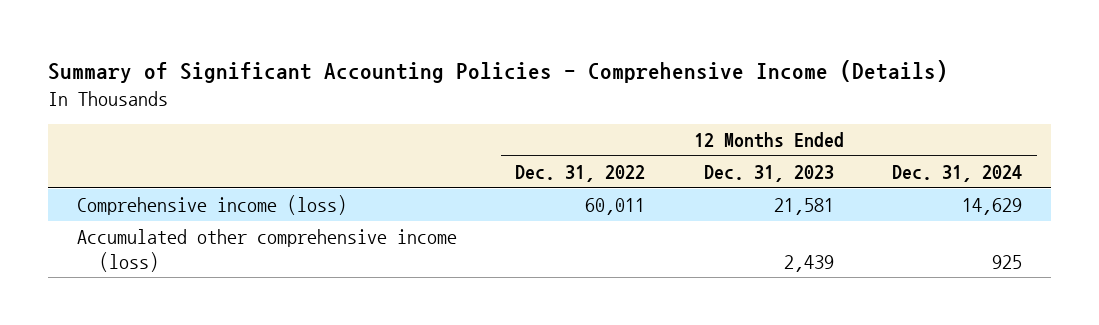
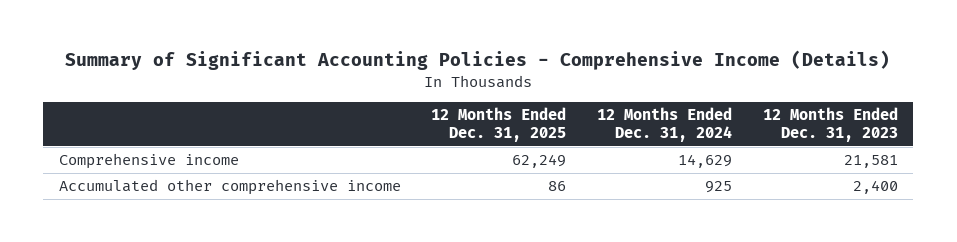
- | 12 Months Ended Dec. 31, 2022 | 12 Months Ended Dec. 31, 2023 | 12 Months Ended Dec. 31, 2024
+ | 12 Months Ended Dec. 31, 2025 | 12 Months Ended Dec. 31, 2024 | 12 Months Ended Dec. 31, 2023
- Comprehensive income (loss) | 60,011 | 21,581 | 14,629
- Accumulated other comprehensive income (loss) | | 2,439 | 925
+ Comprehensive income | 62,249 | 14,629 | 21,581
+ Accumulated other comprehensive income | 86 | 925 | 2,400

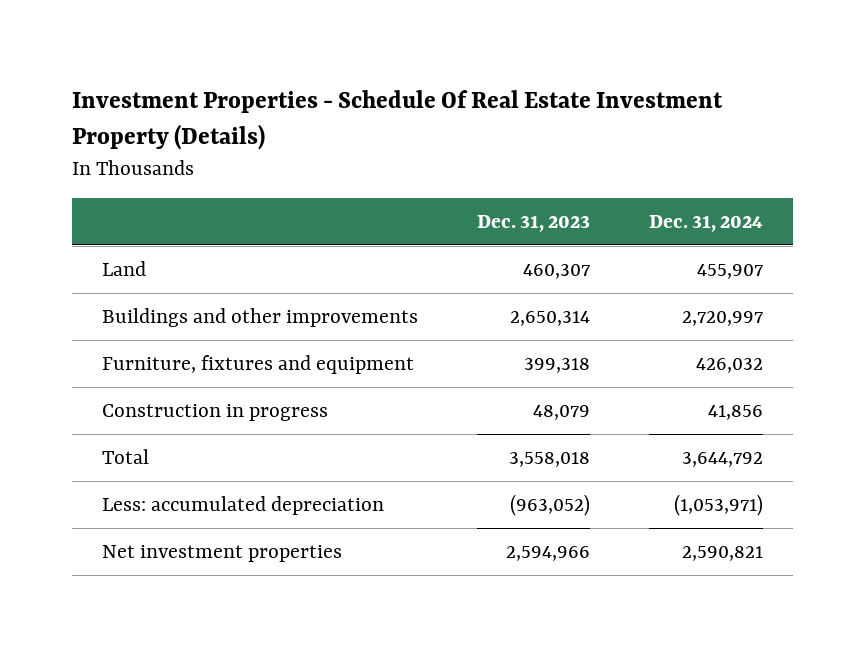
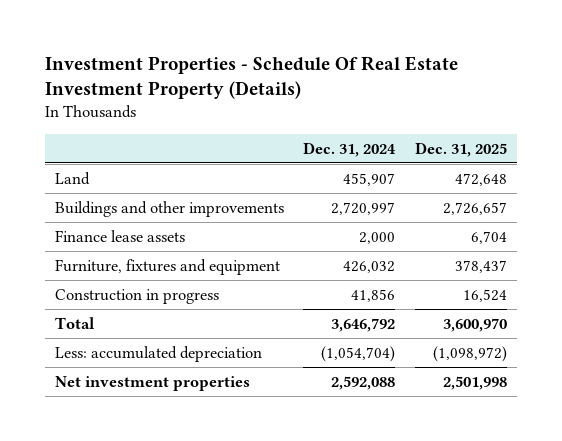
- | Dec. 31, 2023 | Dec. 31, 2024
+ | Dec. 31, 2024 | Dec. 31, 2025
+ Finance lease assets | 2,000 | 6,704
- Total | 3,558,018 | 3,644,792
- Less: accumulated depreciation | (963,052) | (1,053,971)
- Net investment properties | 2,594,966 | 2,590,821
+ Total | 3,646,792 | 3,600,970
+ Less: accumulated depreciation | (1,054,704) | (1,098,972)
+ Net investment properties | 2,592,088 | 2,501,998

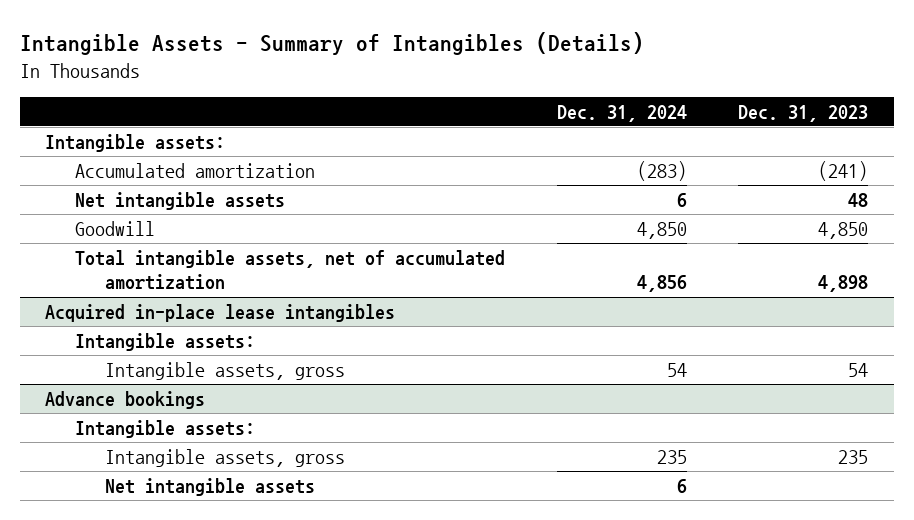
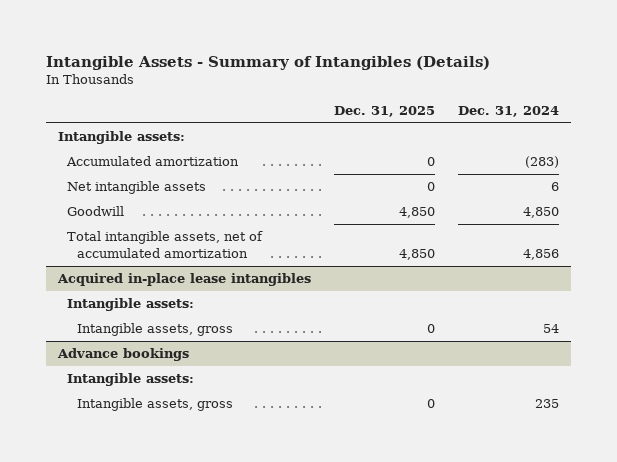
- | Dec. 31, 2024 | Dec. 31, 2023
+ | Dec. 31, 2025 | Dec. 31, 2024
@ Advance bookings
- Net intangible assets | 6 |

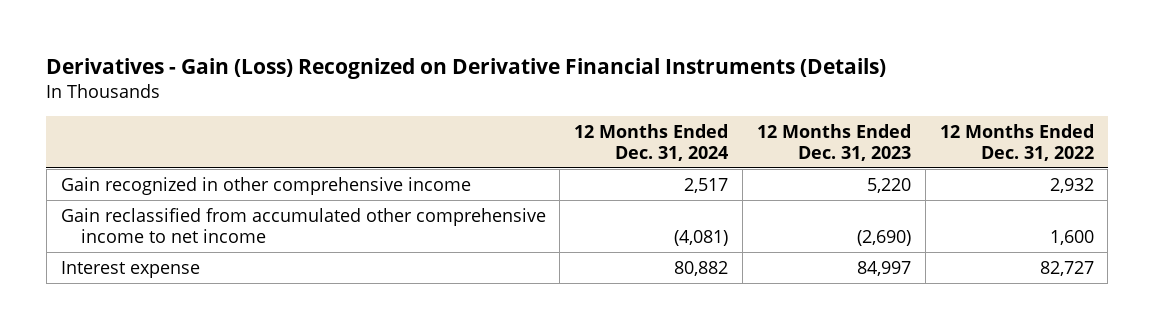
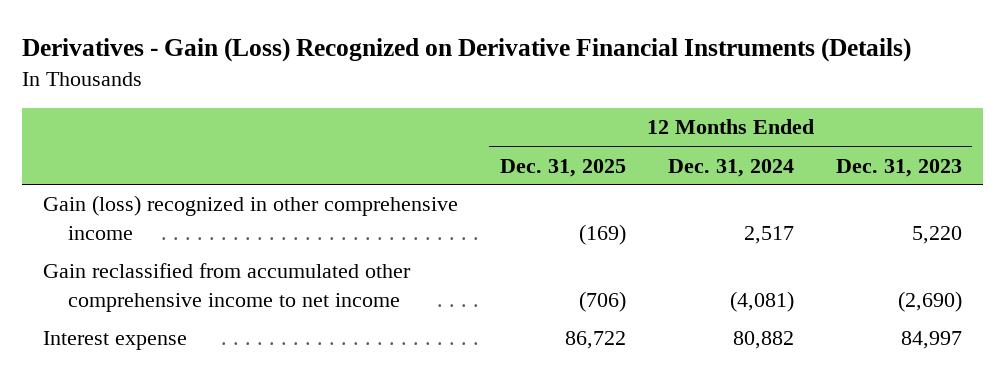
- | 12 Months Ended Dec. 31, 2024 | 12 Months Ended Dec. 31, 2023 | 12 Months Ended Dec. 31, 2022
+ | 12 Months Ended Dec. 31, 2025 | 12 Months Ended Dec. 31, 2024 | 12 Months Ended Dec. 31, 2023
- Gain recognized in other comprehensive income | 2,517 | 5,220 | 2,932
+ Gain (loss) recognized in other comprehensive income | (169) | 2,517 | 5,220

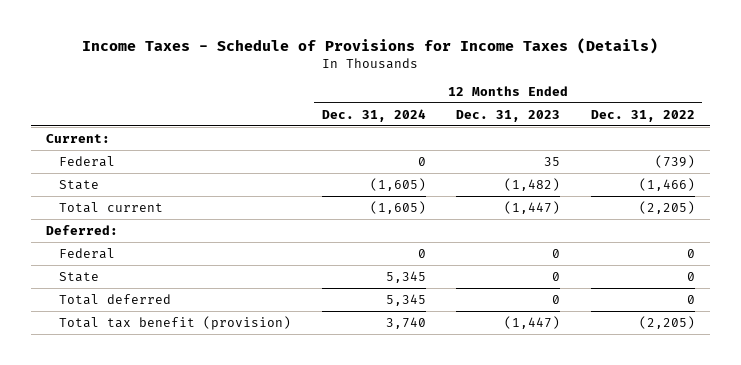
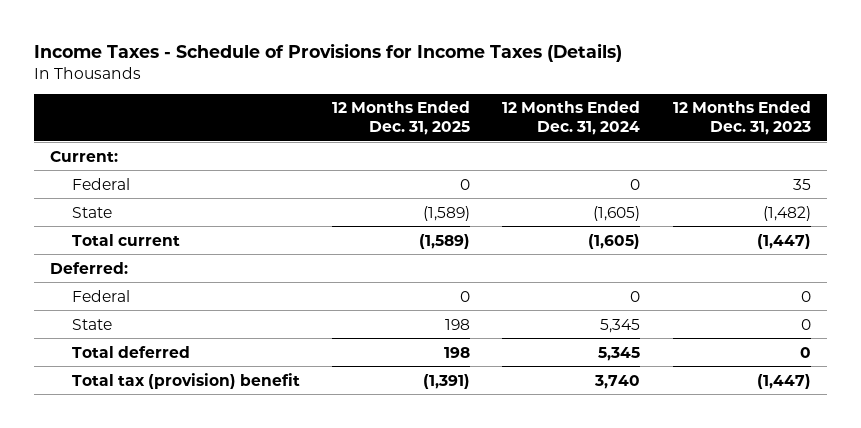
- | 12 Months Ended Dec. 31, 2024 | 12 Months Ended Dec. 31, 2023 | 12 Months Ended Dec. 31, 2022
+ | 12 Months Ended Dec. 31, 2025 | 12 Months Ended Dec. 31, 2024 | 12 Months Ended Dec. 31, 2023
- Total tax benefit (provision) | 3,740 | (1,447) | (2,205)
+ Total tax (provision) benefit | (1,391) | 3,740 | (1,447)

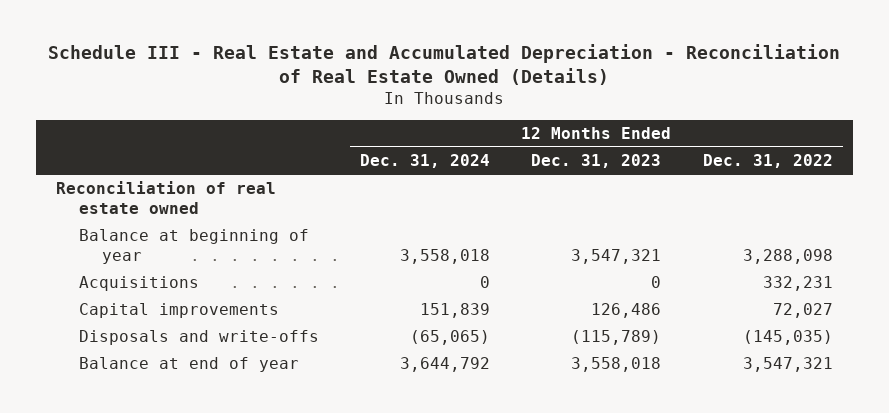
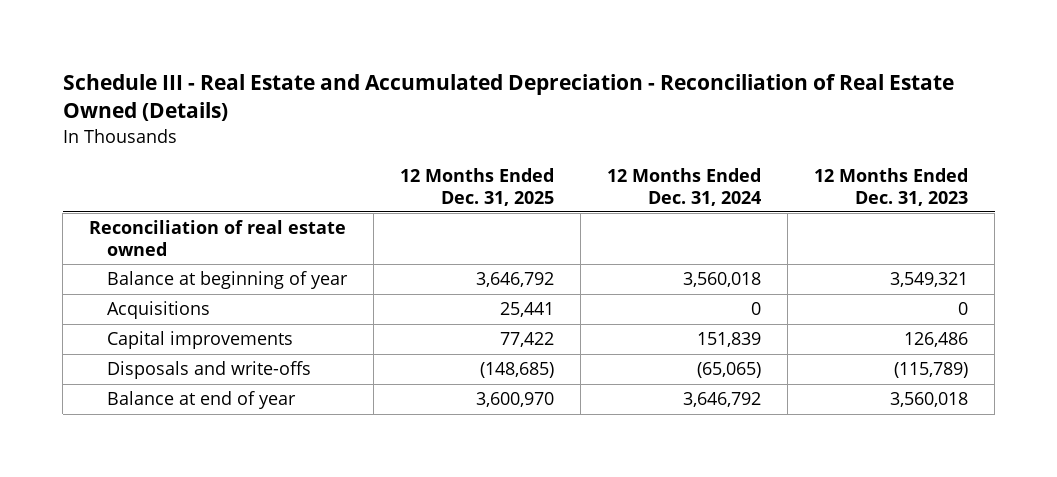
- | 12 Months Ended Dec. 31, 2024 | 12 Months Ended Dec. 31, 2023 | 12 Months Ended Dec. 31, 2022
+ | 12 Months Ended Dec. 31, 2025 | 12 Months Ended Dec. 31, 2024 | 12 Months Ended Dec. 31, 2023
- Balance at beginning of year | 3,558,018 | 3,547,321 | 3,288,098
+ Balance at beginning of year | 3,646,792 | 3,560,018 | 3,549,321
- Balance at end of year | 3,644,792 | 3,558,018 | 3,547,321
+ Balance at end of year | 3,600,970 | 3,646,792 | 3,560,018

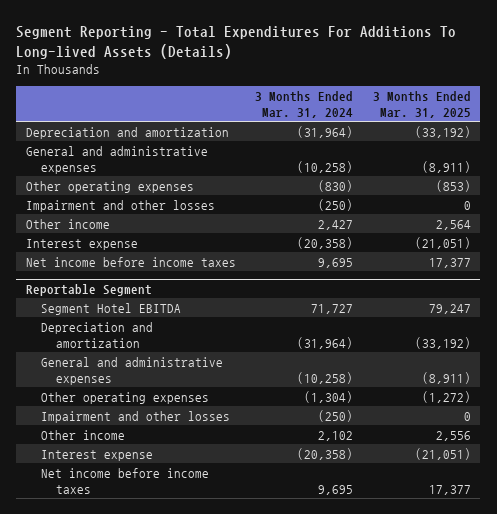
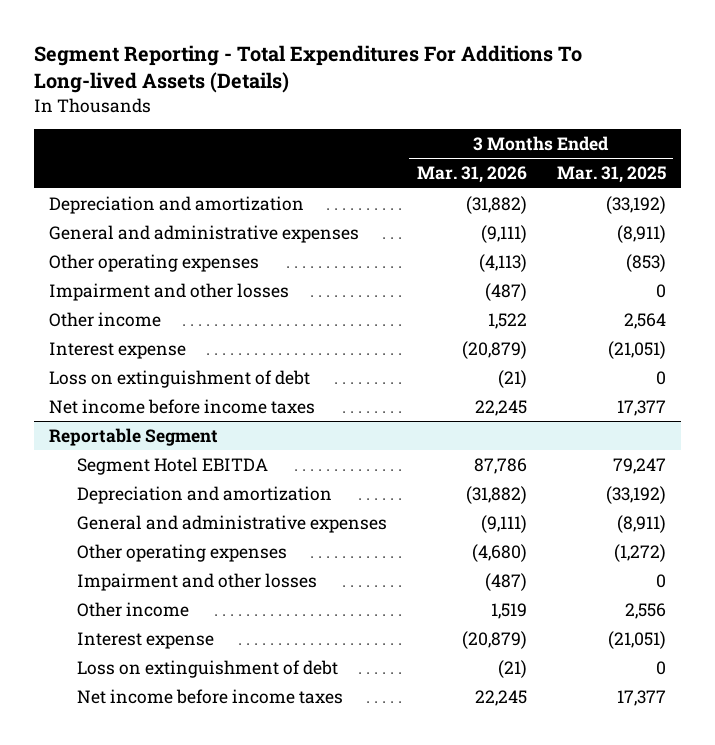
- | 3 Months Ended Mar. 31, 2024 | 3 Months Ended Mar. 31, 2025
+ | 3 Months Ended Mar. 31, 2026 | 3 Months Ended Mar. 31, 2025
+ Loss on extinguishment of debt | (21) | 0
@ Reportable Segment
+ Loss on extinguishment of debt | (21) | 0

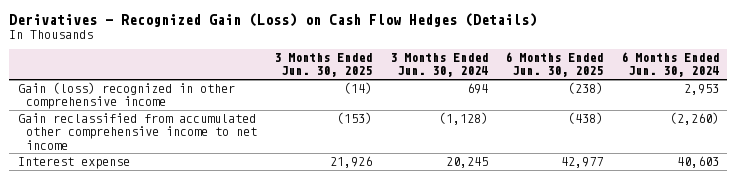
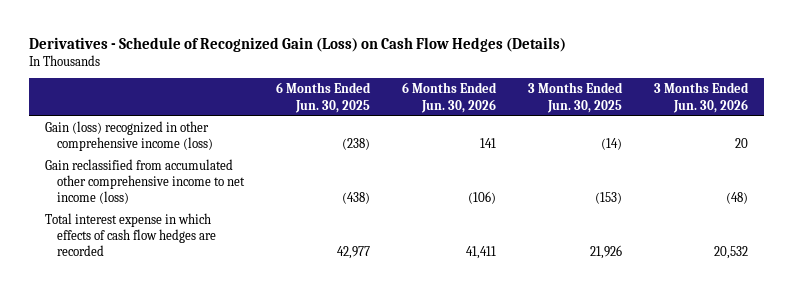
- Derivatives - Recognized Gain (Loss) on Cash Flow Hedges (Details)
+ Derivatives - Schedule of Recognized Gain (Loss) on Cash Flow Hedges (Details)
- | 3 Months Ended Jun. 30, 2025 | 3 Months Ended Jun. 30, 2024 | 6 Months Ended Jun. 30, 2025 | 6 Months Ended Jun. 30, 2024
+ | 6 Months Ended Jun. 30, 2025 | 6 Months Ended Jun. 30, 2026 | 3 Months Ended Jun. 30, 2025 | 3 Months Ended Jun. 30, 2026
- Gain (loss) recognized in other comprehensive income | (14) | 694 | (238) | 2,953
- Gain reclassified from accumulated other comprehensive income to net income | (153) | (1,128) | (438) | (2,260)
- Interest expense | 21,926 | 20,245 | 42,977 | 40,603
+ Gain (loss) recognized in other comprehensive income (loss) | (238) | 141 | (14) | 20
+ Gain reclassified from accumulated other comprehensive income to net income (loss) | (438) | (106) | (153) | (48)
+ Total interest expense in which effects of cash flow hedges are recorded | 42,977 | 41,411 | 21,926 | 20,532

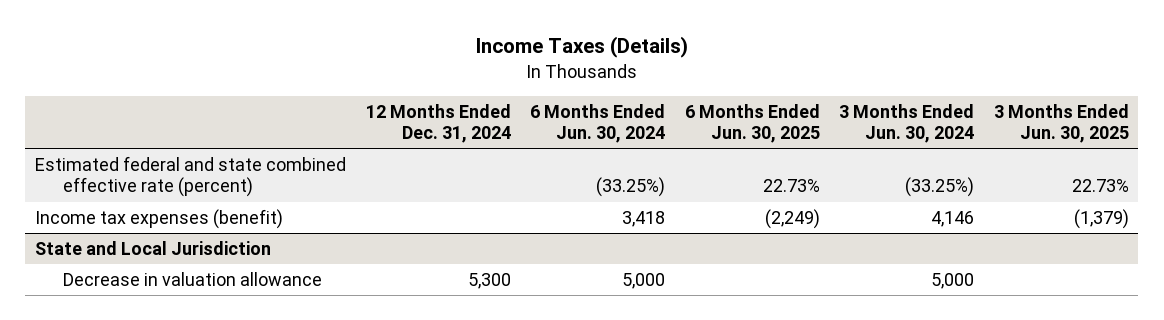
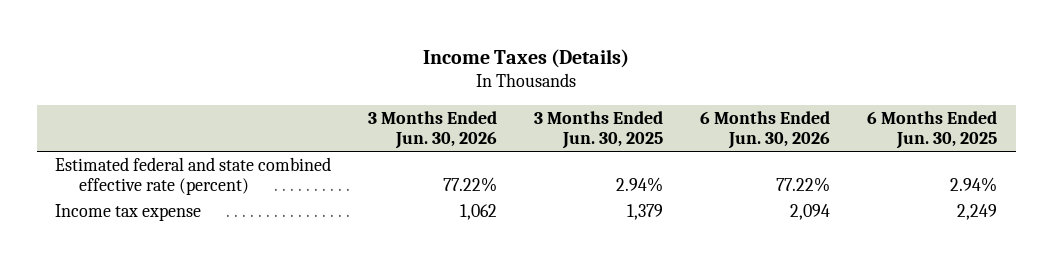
- | 12 Months Ended Dec. 31, 2024 | 6 Months Ended Jun. 30, 2024 | 6 Months Ended Jun. 30, 2025 | 3 Months Ended Jun. 30, 2024 | 3 Months Ended Jun. 30, 2025
+ | 3 Months Ended Jun. 30, 2026 | 3 Months Ended Jun. 30, 2025 | 6 Months Ended Jun. 30, 2026 | 6 Months Ended Jun. 30, 2025
- Estimated federal and state combined effective rate (percent) | | (33.25%) | 22.73% | (33.25%) | 22.73%
- Income tax expenses (benefit) | | 3,418 | (2,249) | 4,146 | (1,379)
- State and Local Jurisdiction
- Decrease in valuation allowance | 5,300 | 5,000 | | 5,000 |
+ Estimated federal and state combined effective rate (percent) | 77.22% | 2.94% | 77.22% | 2.94%
+ Income tax expense | 1,062 | 1,379 | 2,094 | 2,249

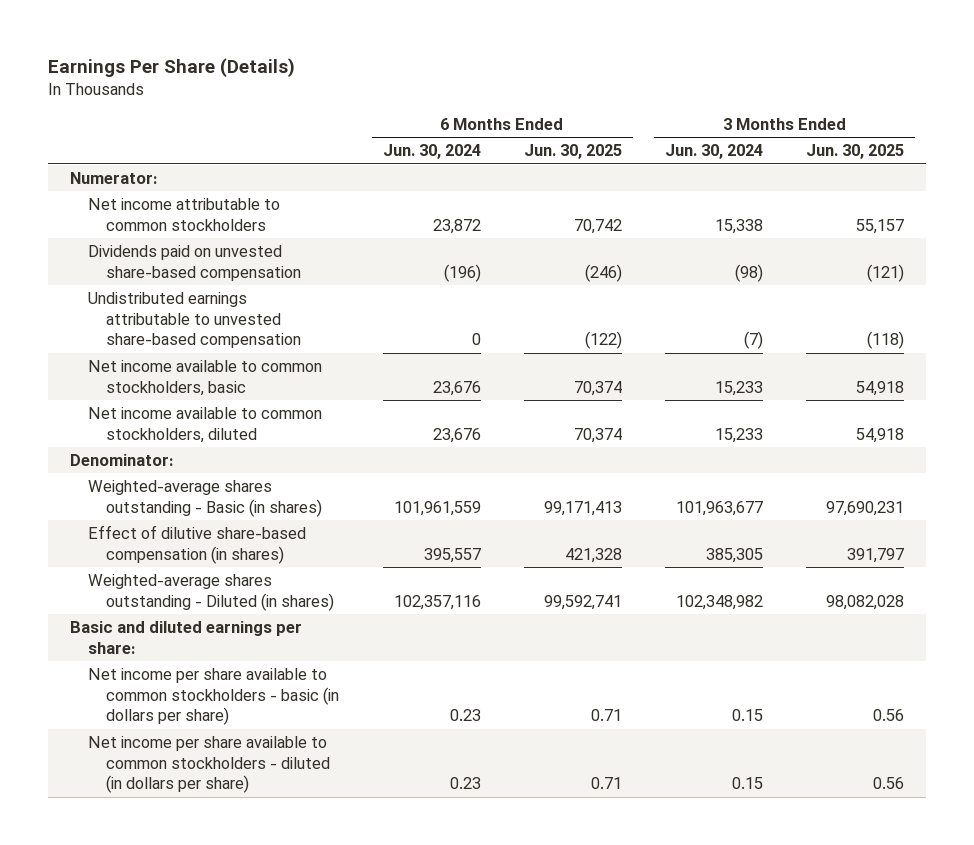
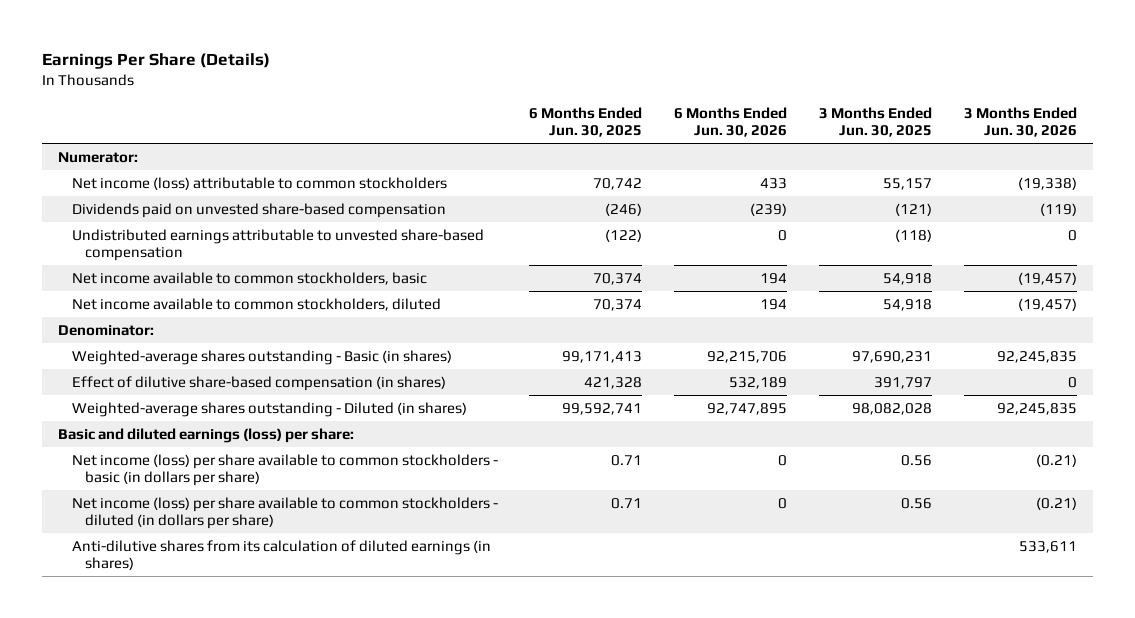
- | 6 Months Ended Jun. 30, 2024 | 6 Months Ended Jun. 30, 2025 | 3 Months Ended Jun. 30, 2024 | 3 Months Ended Jun. 30, 2025
+ | 6 Months Ended Jun. 30, 2025 | 6 Months Ended Jun. 30, 2026 | 3 Months Ended Jun. 30, 2025 | 3 Months Ended Jun. 30, 2026
- Net income attributable to common stockholders | 23,872 | 70,742 | 15,338 | 55,157
+ Net income (loss) attributable to common stockholders | 70,742 | 433 | 55,157 | (19,338)
- Basic and diluted earnings per share:
- Net income per share available to common stockholders - basic (in dollars per share) | 0.23 | 0.71 | 0.15 | 0.56
- Net income per share available to common stockholders - diluted (in dollars per share) | 0.23 | 0.71 | 0.15 | 0.56
+ Basic and diluted earnings (loss) per share:
+ Net income (loss) per share available to common stockholders - basic (in dollars per share) | 0.71 | 0 | 0.56 | (0.21)
+ Net income (loss) per share available to common stockholders - diluted (in dollars per share) | 0.71 | 0 | 0.56 | (0.21)
+ Anti-dilutive shares from its calculation of diluted earnings (in shares) | | | | 533,611

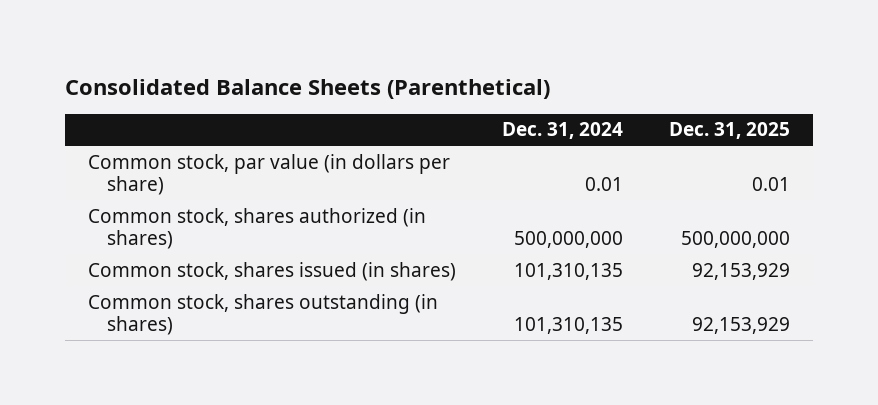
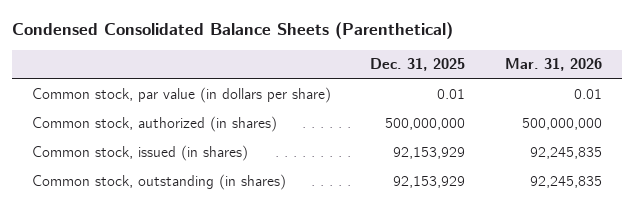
- Consolidated Balance Sheets (Parenthetical)
+ Condensed Consolidated Balance Sheets (Parenthetical)
- | Dec. 31, 2024 | Dec. 31, 2025
+ | Dec. 31, 2025 | Mar. 31, 2026
- Common stock, shares authorized (in shares) | 500,000,000 | 500,000,000
- Common stock, shares issued (in shares) | 101,310,135 | 92,153,929
- Common stock, shares outstanding (in shares) | 101,310,135 | 92,153,929
+ Common stock, authorized (in shares) | 500,000,000 | 500,000,000
+ Common stock, issued (in shares) | 92,153,929 | 92,245,835
+ Common stock, outstanding (in shares) | 92,153,929 | 92,245,835

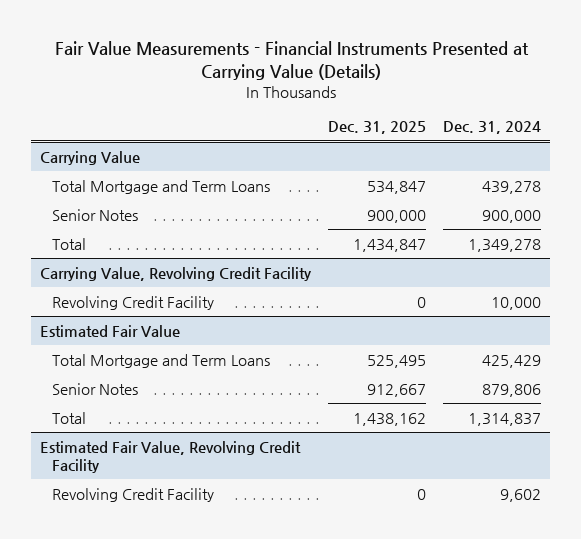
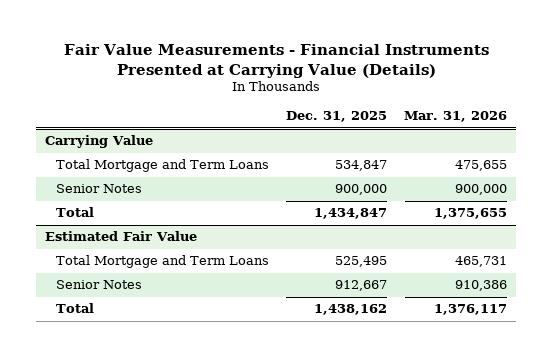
- | Dec. 31, 2025 | Dec. 31, 2024
+ | Dec. 31, 2025 | Mar. 31, 2026
- Carrying Value, Revolving Credit Facility
- Revolving Credit Facility | 0 | 10,000
- Estimated Fair Value, Revolving Credit Facility
- Revolving Credit Facility | 0 | 9,602

